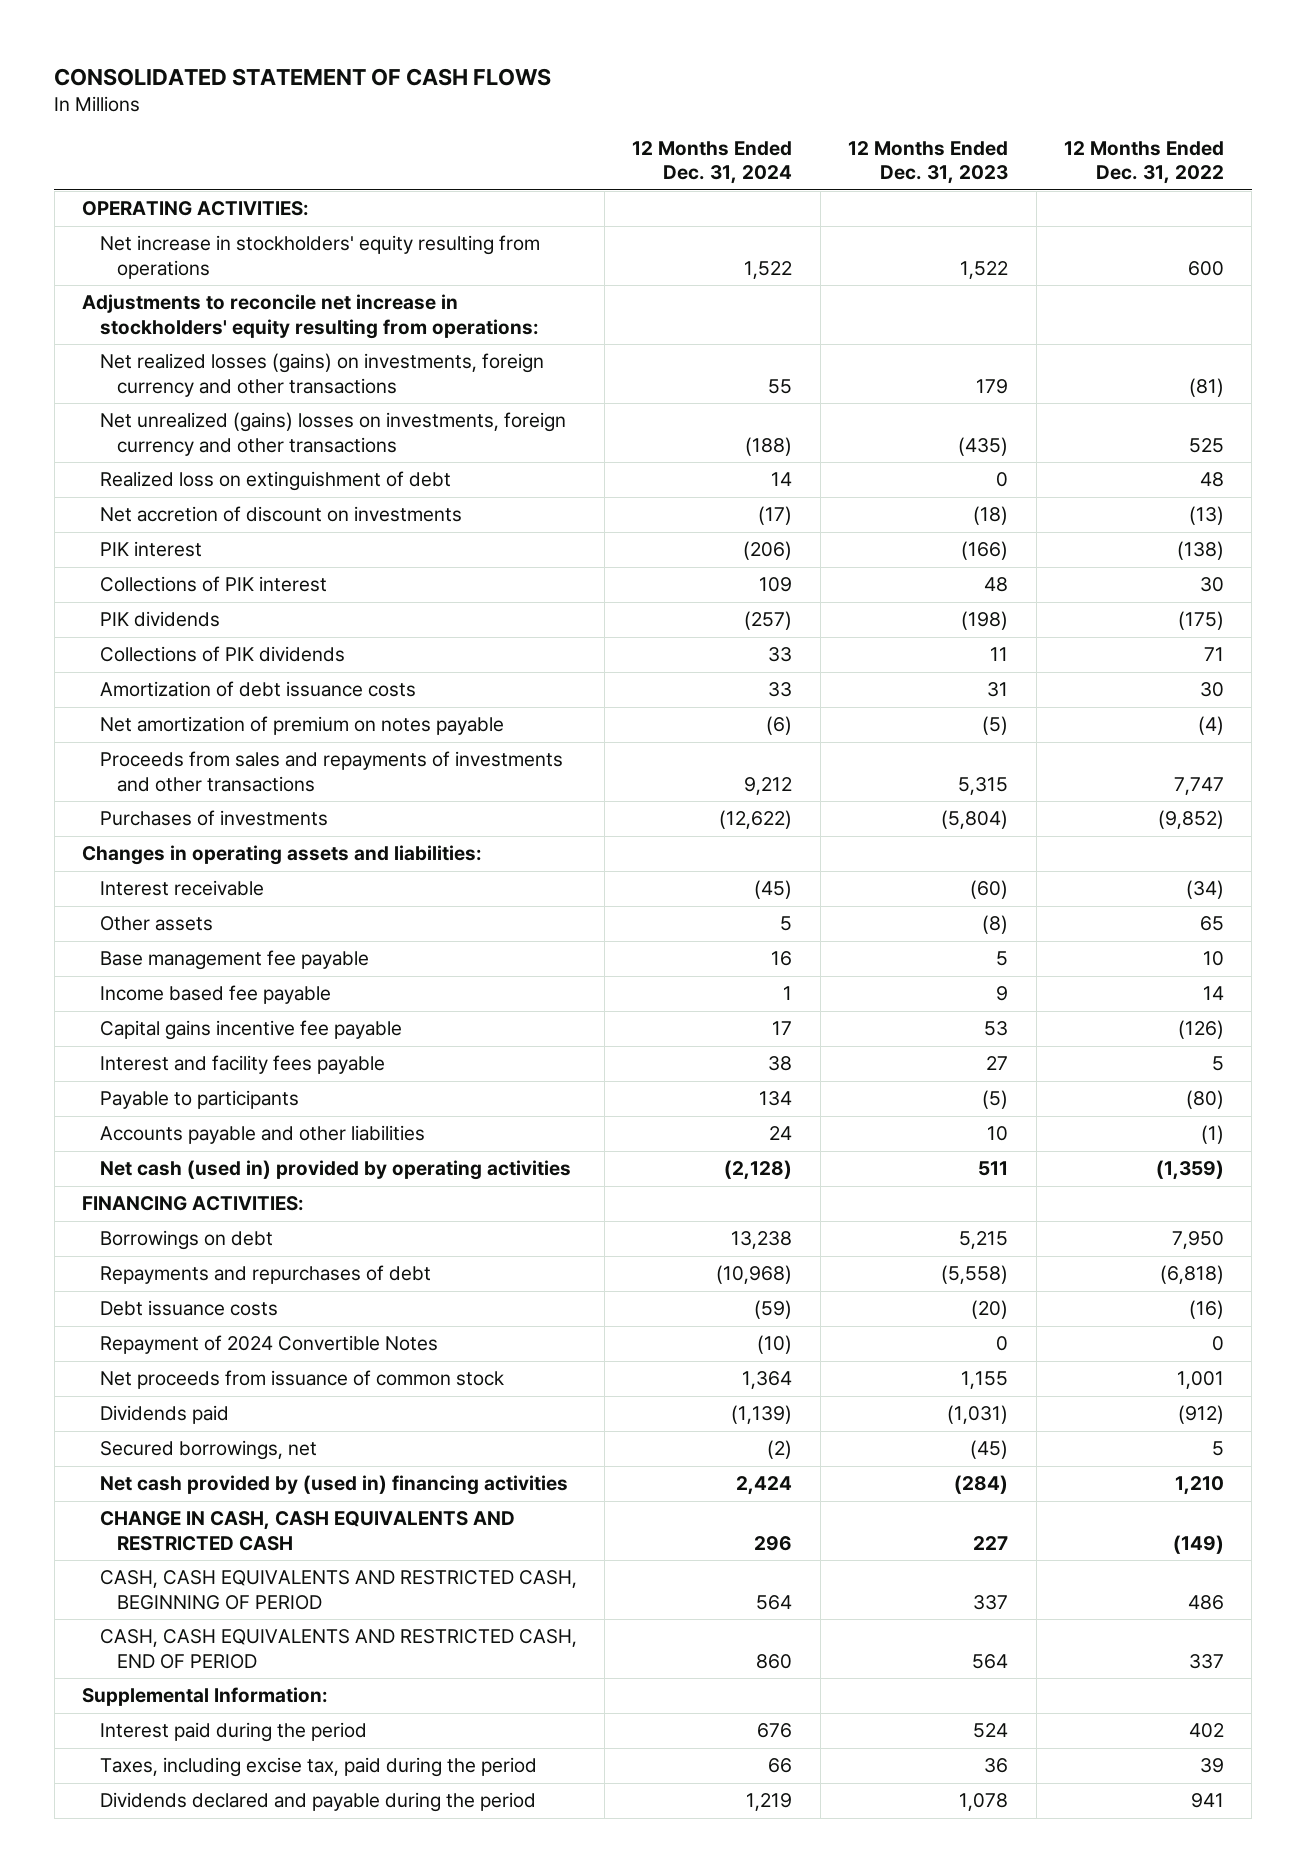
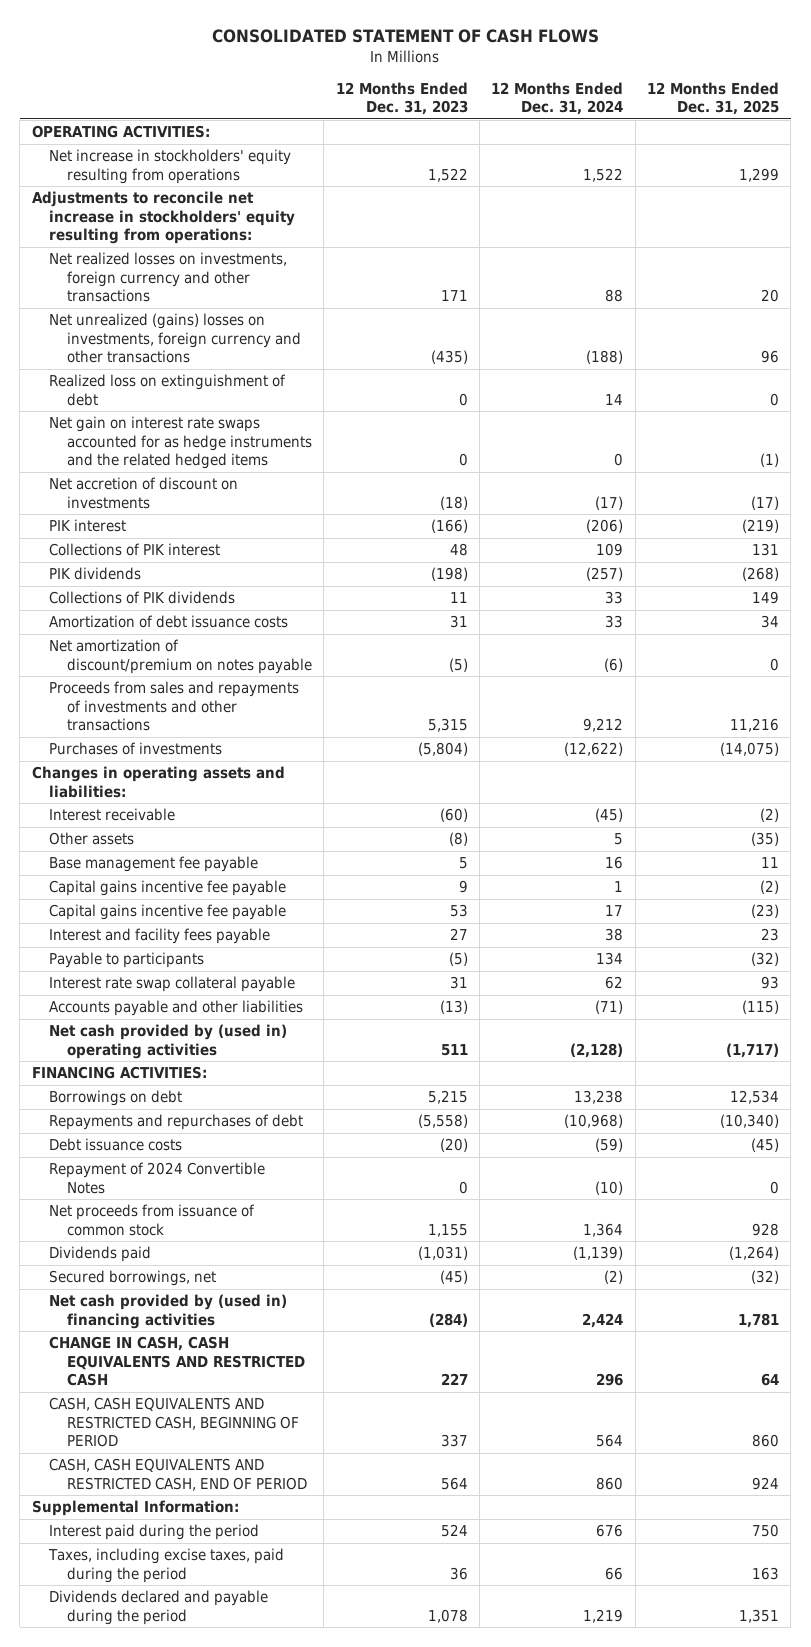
- | 12 Months Ended Dec. 31, 2024 | 12 Months Ended Dec. 31, 2023 | 12 Months Ended Dec. 31, 2022
+ | 12 Months Ended Dec. 31, 2023 | 12 Months Ended Dec. 31, 2024 | 12 Months Ended Dec. 31, 2025
- Net realized losses (gains) on investments, foreign currency and other transactions | 55 | 179 | (81)
+ Net realized losses on investments, foreign currency and other transactions | 171 | 88 | 20
+ Net gain on interest rate swaps accounted for as hedge instruments and the related hedged items | 0 | 0 | (1)
- Net amortization of premium on notes payable | (6) | (5) | (4)
+ Net amortization of discount/premium on notes payable | (5) | (6) | 0
- Income based fee payable | 1 | 9 | 14
+ Capital gains incentive fee payable | 9 | 1 | (2)
- Accounts payable and other liabilities | 24 | 10 | (1)
- Net cash (used in) provided by operating activities | (2,128) | 511 | (1,359)
+ Interest rate swap collateral payable | 31 | 62 | 93
+ Accounts payable and other liabilities | (13) | (71) | (115)
+ Net cash provided by (used in) operating activities | 511 | (2,128) | (1,717)
- Taxes, including excise tax, paid during the period | 66 | 36 | 39
+ Taxes, including excise taxes, paid during the period | 36 | 66 | 163

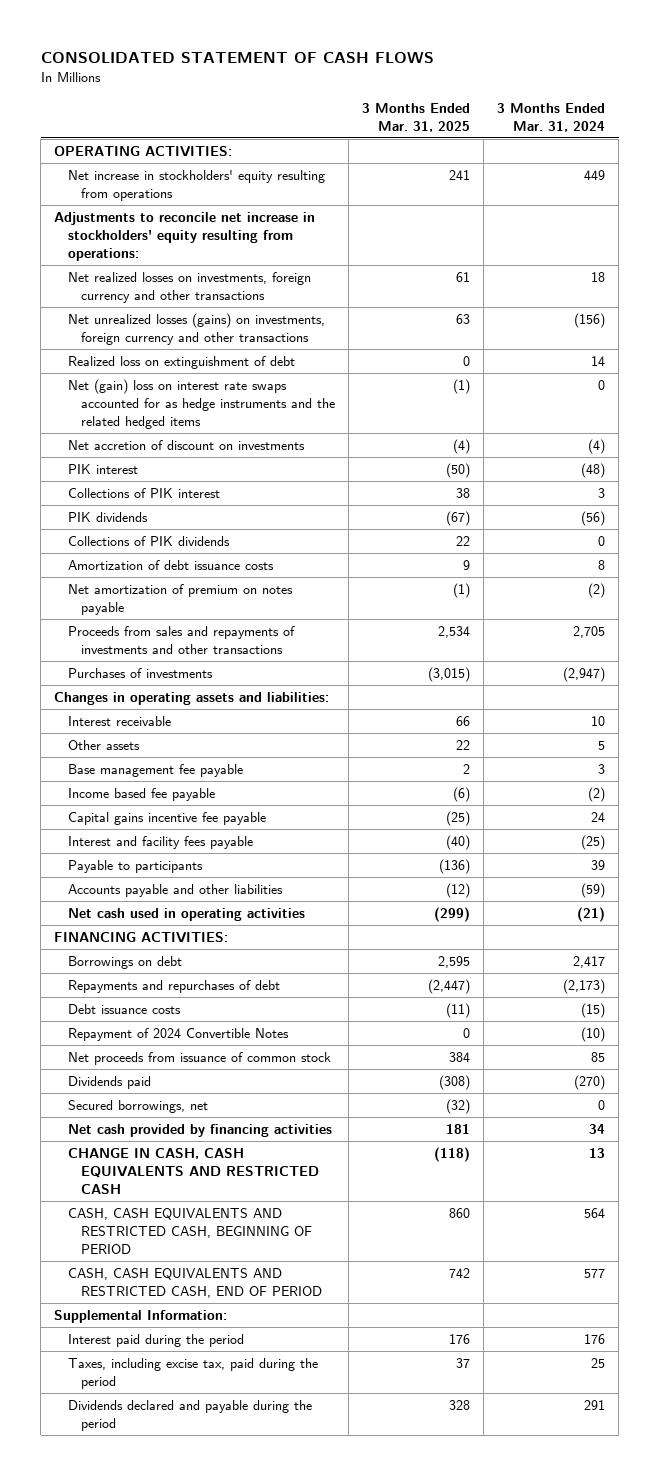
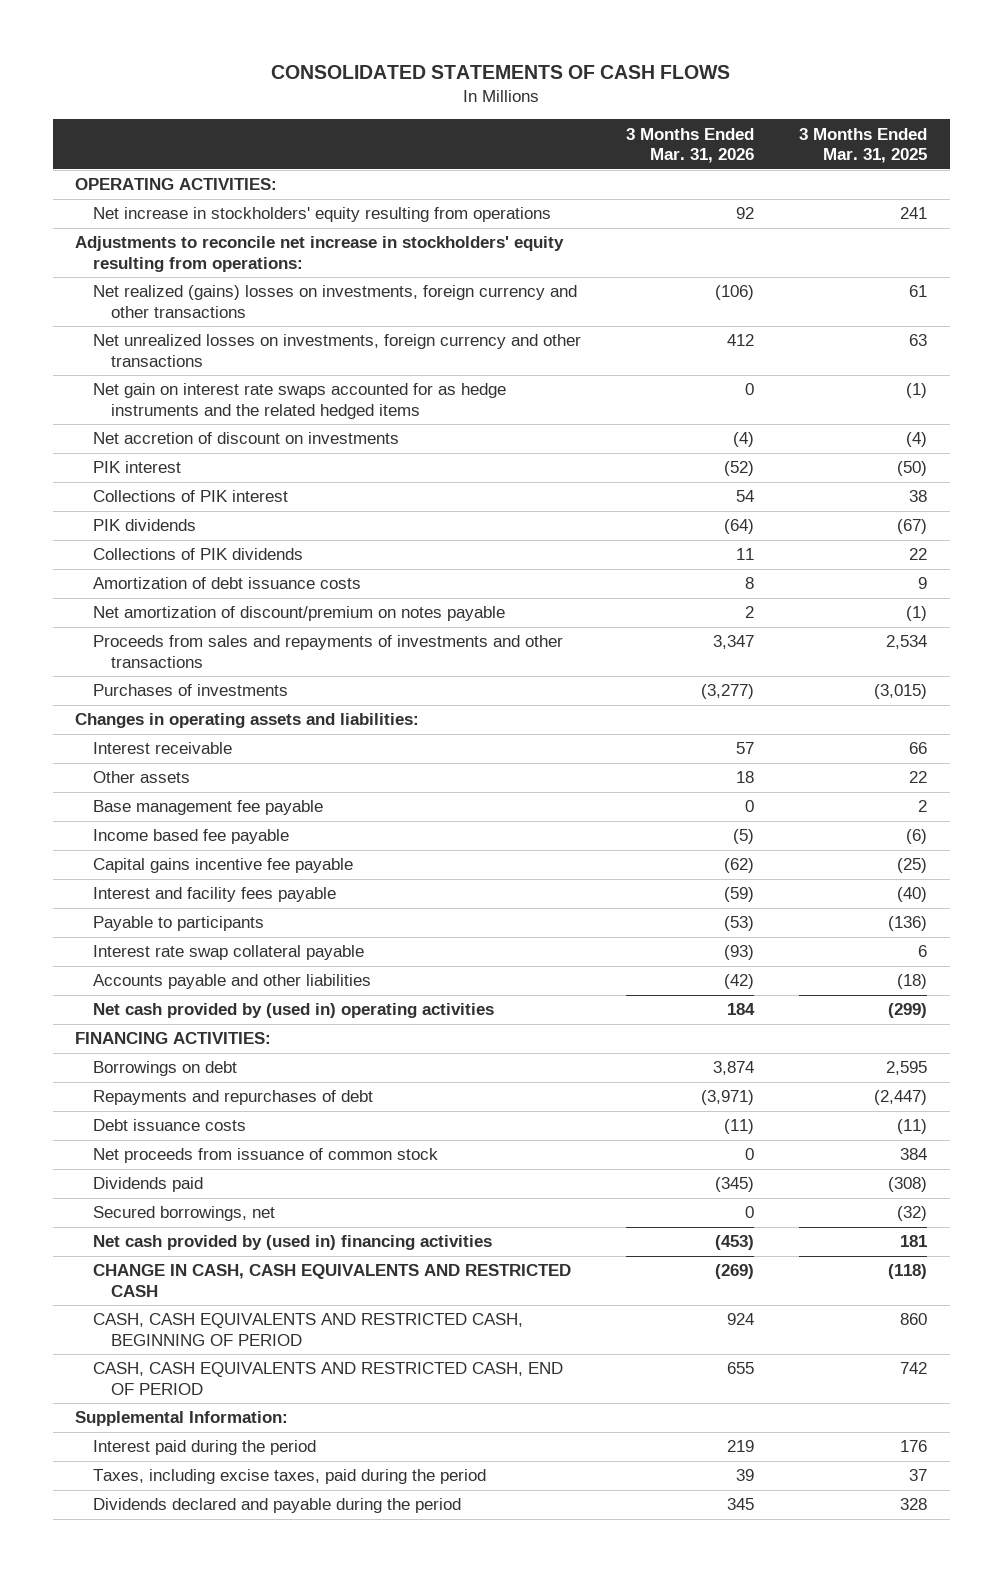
- CONSOLIDATED STATEMENT OF CASH FLOWS
+ CONSOLIDATED STATEMENTS OF CASH FLOWS
- | 3 Months Ended Mar. 31, 2025 | 3 Months Ended Mar. 31, 2024
+ | 3 Months Ended Mar. 31, 2026 | 3 Months Ended Mar. 31, 2025
- Net realized losses on investments, foreign currency and other transactions | 61 | 18
- Net unrealized losses (gains) on investments, foreign currency and other transactions | 63 | (156)
- Realized loss on extinguishment of debt | 0 | 14
- Net (gain) loss on interest rate swaps accounted for as hedge instruments and the related hedged items | (1) | 0
+ Net realized (gains) losses on investments, foreign currency and other transactions | (106) | 61
+ Net unrealized losses on investments, foreign currency and other transactions | 412 | 63
+ Net gain on interest rate swaps accounted for as hedge instruments and the related hedged items | 0 | (1)
- Net amortization of premium on notes payable | (1) | (2)
+ Net amortization of discount/premium on notes payable | 2 | (1)
- Accounts payable and other liabilities | (12) | (59)
- Net cash used in operating activities | (299) | (21)
+ Interest rate swap collateral payable | (93) | 6
+ Accounts payable and other liabilities | (42) | (18)
+ Net cash provided by (used in) operating activities | 184 | (299)
- Repayment of 2024 Convertible Notes | 0 | (10)
- Net cash provided by financing activities | 181 | 34
+ Net cash provided by (used in) financing activities | (453) | 181
- Taxes, including excise tax, paid during the period | 37 | 25
+ Taxes, including excise taxes, paid during the period | 39 | 37

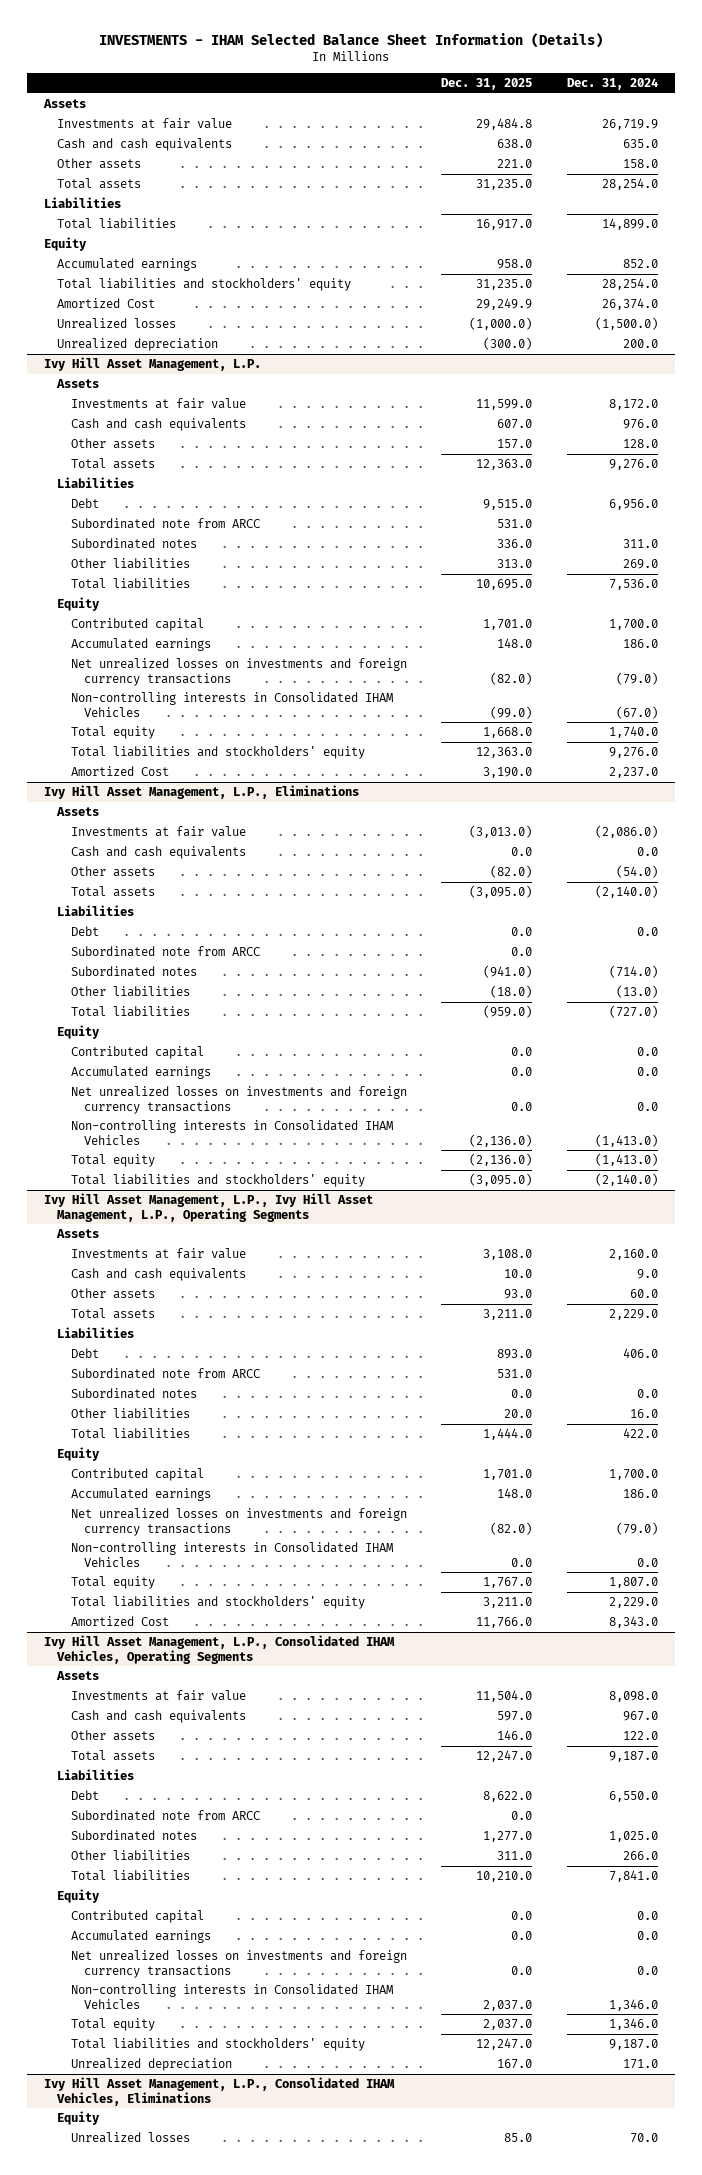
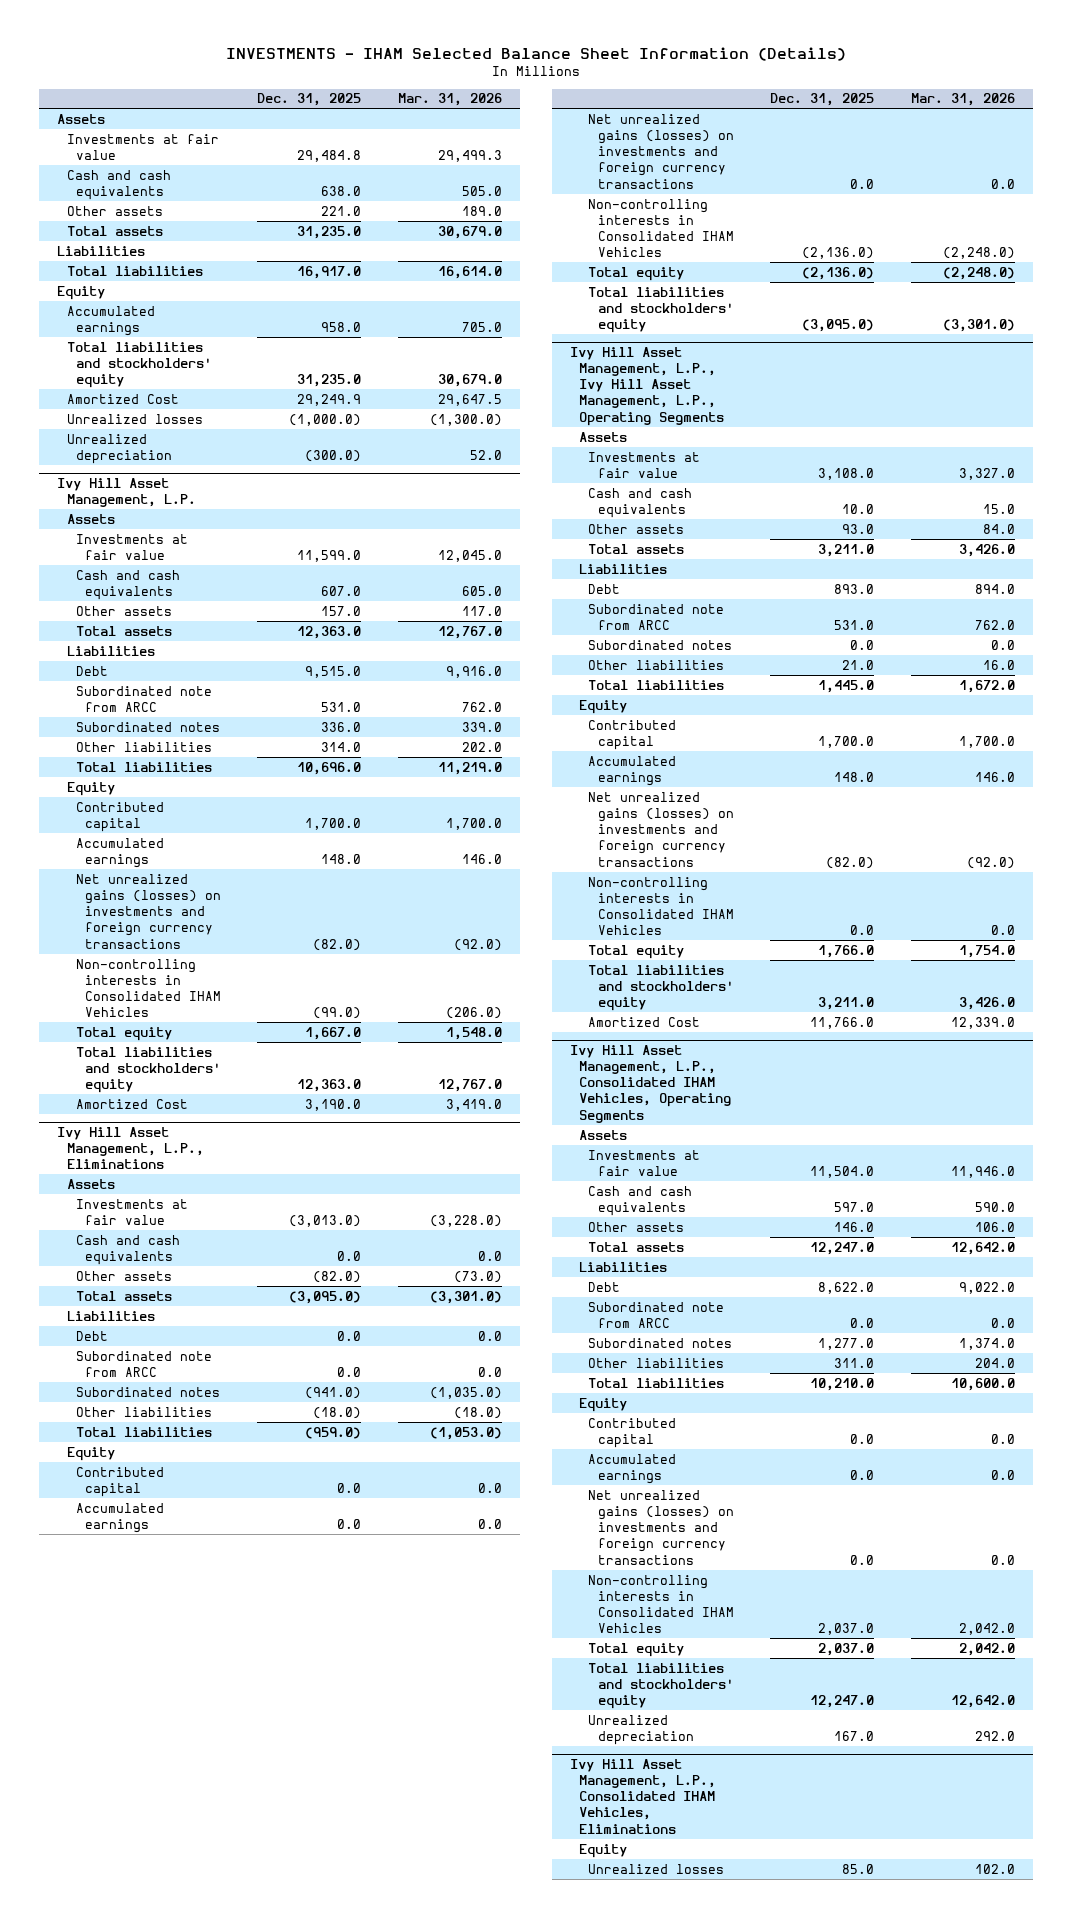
- | Dec. 31, 2025 | Dec. 31, 2024
+ | Dec. 31, 2025 | Mar. 31, 2026
@ Ivy Hill Asset Management, L.P.
- Other liabilities | 313.0 | 269.0
- Total liabilities | 10,695.0 | 7,536.0
+ Other liabilities | 314.0 | 202.0
+ Total liabilities | 10,696.0 | 11,219.0
- Contributed capital | 1,701.0 | 1,700.0
+ Contributed capital | 1,700.0 | 1,700.0
- Net unrealized losses on investments and foreign currency transactions | (82.0) | (79.0)
+ Net unrealized gains (losses) on investments and foreign currency transactions | (82.0) | (92.0)
- Total equity | 1,668.0 | 1,740.0
+ Total equity | 1,667.0 | 1,548.0
@ Ivy Hill Asset Management, L.P., Eliminations
- Net unrealized losses on investments and foreign currency transactions | 0.0 | 0.0
+ Net unrealized gains (losses) on investments and foreign currency transactions | 0.0 | 0.0
@ Ivy Hill Asset Management, L.P., Ivy Hill Asset Management, L.P., Operating Segments
- Other liabilities | 20.0 | 16.0
- Total liabilities | 1,444.0 | 422.0
+ Other liabilities | 21.0 | 16.0
+ Total liabilities | 1,445.0 | 1,672.0
- Contributed capital | 1,701.0 | 1,700.0
+ Contributed capital | 1,700.0 | 1,700.0
- Net unrealized losses on investments and foreign currency transactions | (82.0) | (79.0)
+ Net unrealized gains (losses) on investments and foreign currency transactions | (82.0) | (92.0)
- Total equity | 1,767.0 | 1,807.0
+ Total equity | 1,766.0 | 1,754.0
@ Ivy Hill Asset Management, L.P., Consolidated IHAM Vehicles, Operating Segments
- Net unrealized losses on investments and foreign currency transactions | 0.0 | 0.0
+ Net unrealized gains (losses) on investments and foreign currency transactions | 0.0 | 0.0

